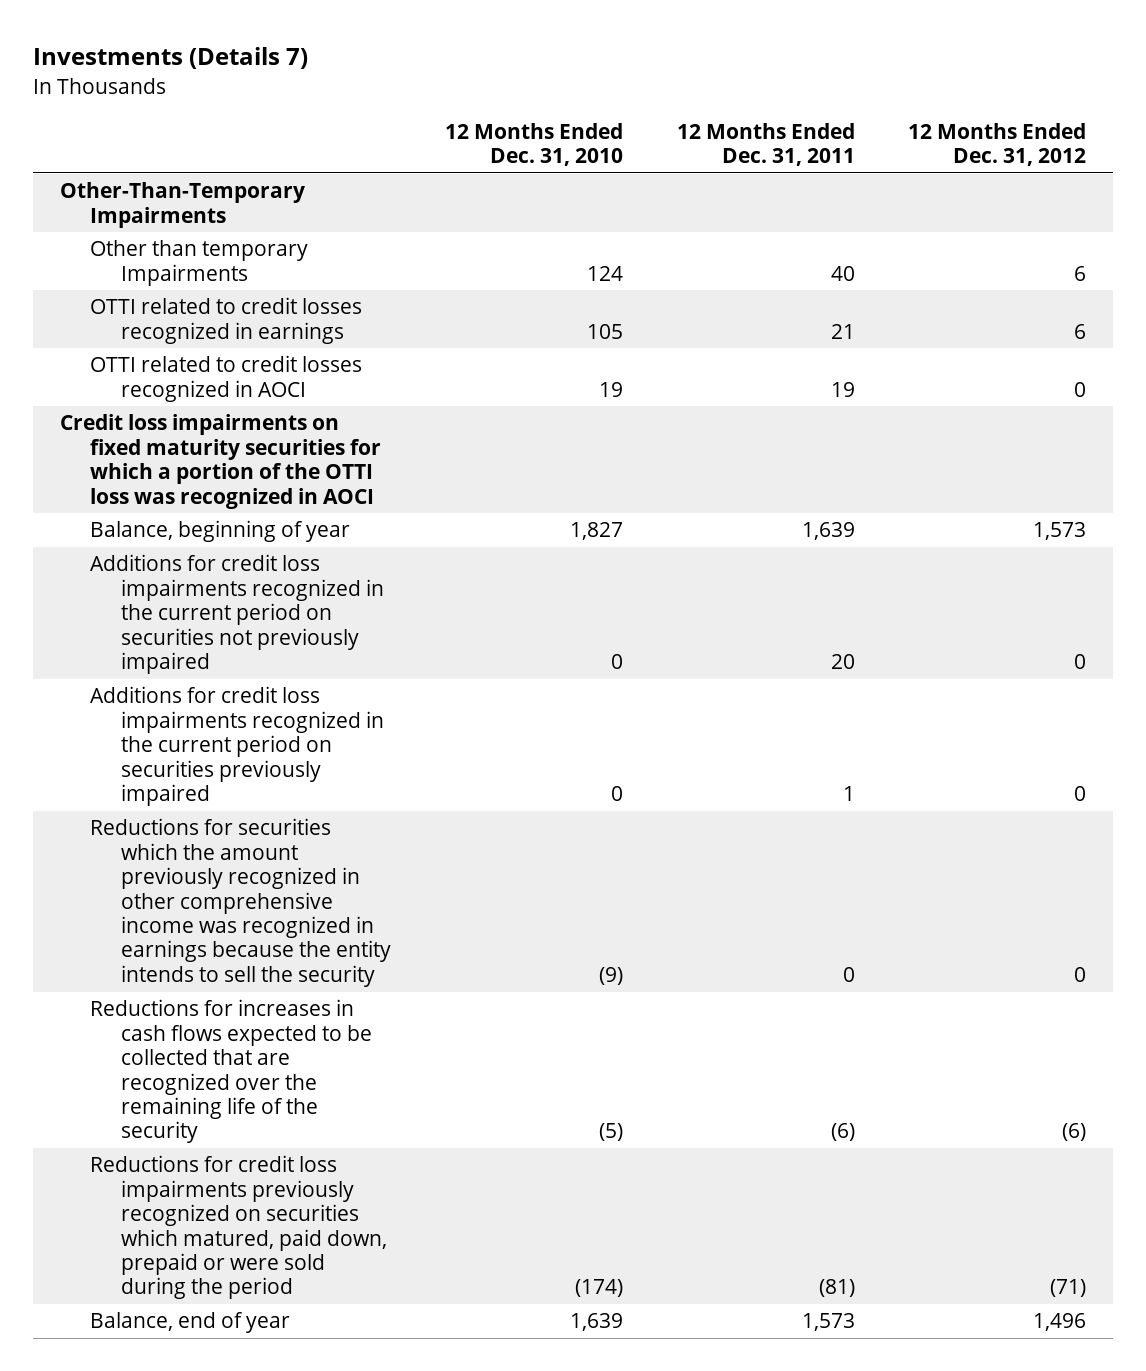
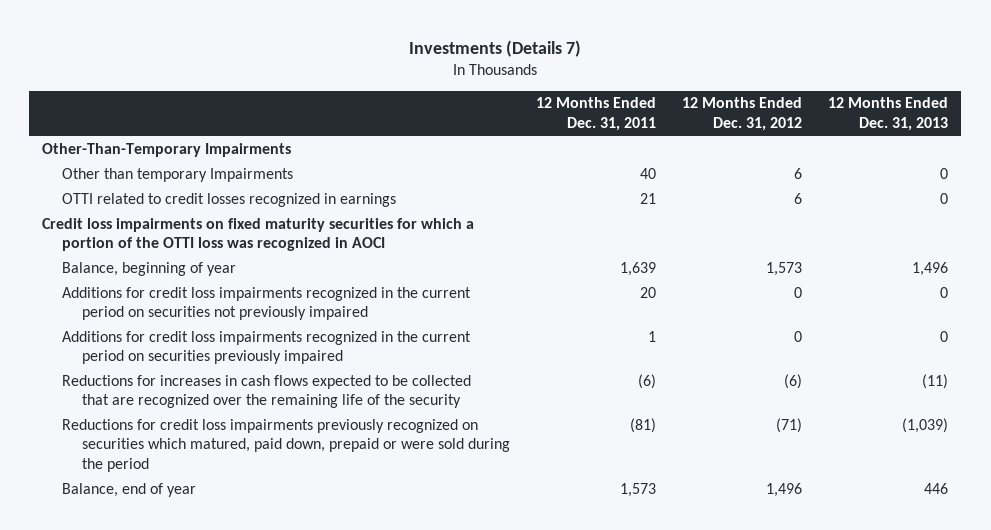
- | 12 Months Ended Dec. 31, 2010 | 12 Months Ended Dec. 31, 2011 | 12 Months Ended Dec. 31, 2012
+ | 12 Months Ended Dec. 31, 2011 | 12 Months Ended Dec. 31, 2012 | 12 Months Ended Dec. 31, 2013
- OTTI related to credit losses recognized in AOCI | 19 | 19 | 0
- Reductions for securities which the amount previously recognized in other comprehensive income was recognized in earnings because the entity intends to sell the security | (9) | 0 | 0

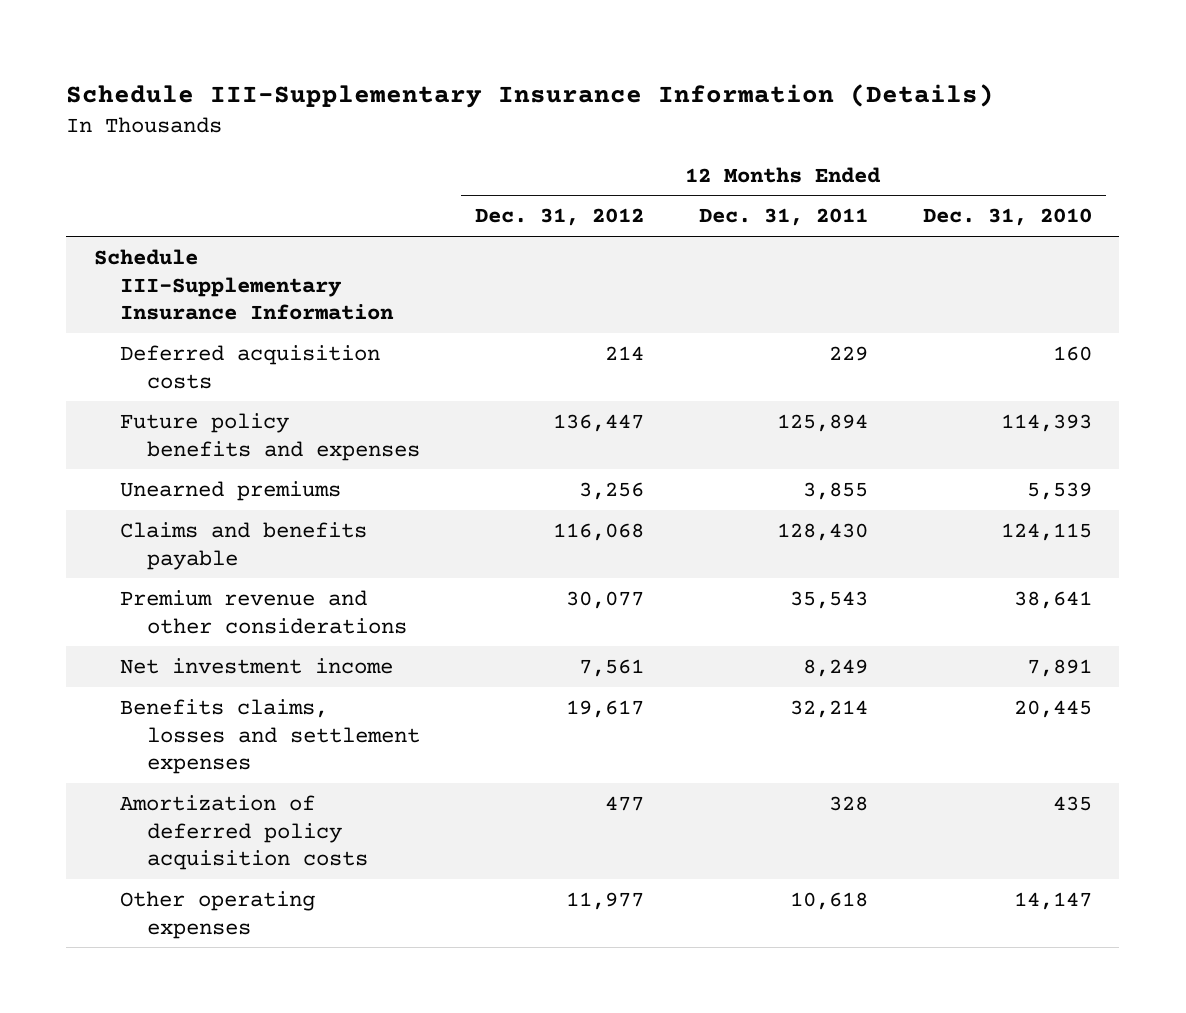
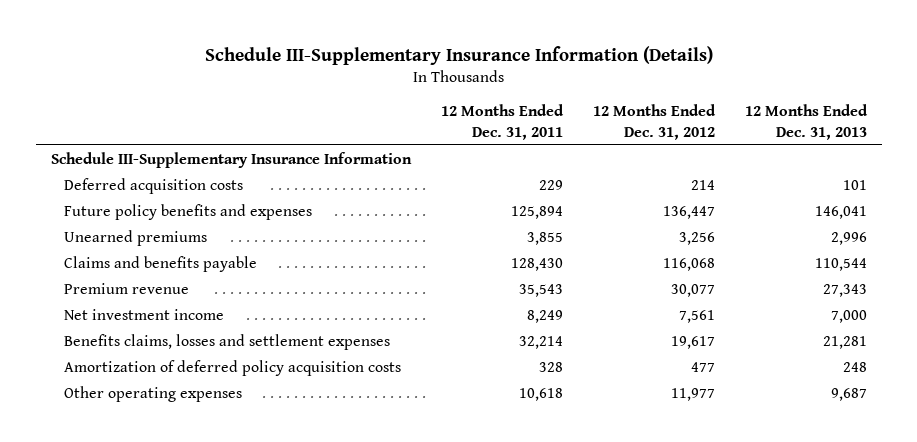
- | 12 Months Ended Dec. 31, 2012 | 12 Months Ended Dec. 31, 2011 | 12 Months Ended Dec. 31, 2010
+ | 12 Months Ended Dec. 31, 2011 | 12 Months Ended Dec. 31, 2012 | 12 Months Ended Dec. 31, 2013
- Premium revenue and other considerations | 30,077 | 35,543 | 38,641
+ Premium revenue | 35,543 | 30,077 | 27,343

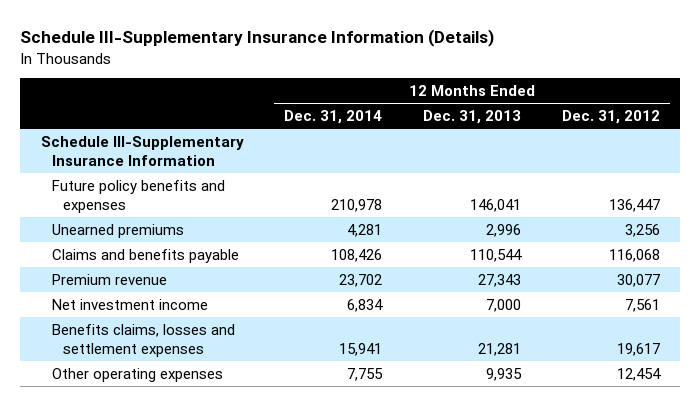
- | 12 Months Ended Dec. 31, 2011 | 12 Months Ended Dec. 31, 2012 | 12 Months Ended Dec. 31, 2013
+ | 12 Months Ended Dec. 31, 2014 | 12 Months Ended Dec. 31, 2013 | 12 Months Ended Dec. 31, 2012
- Deferred acquisition costs | 229 | 214 | 101
- Amortization of deferred policy acquisition costs | 328 | 477 | 248
- Other operating expenses | 10,618 | 11,977 | 9,687
+ Other operating expenses | 7,755 | 9,935 | 12,454

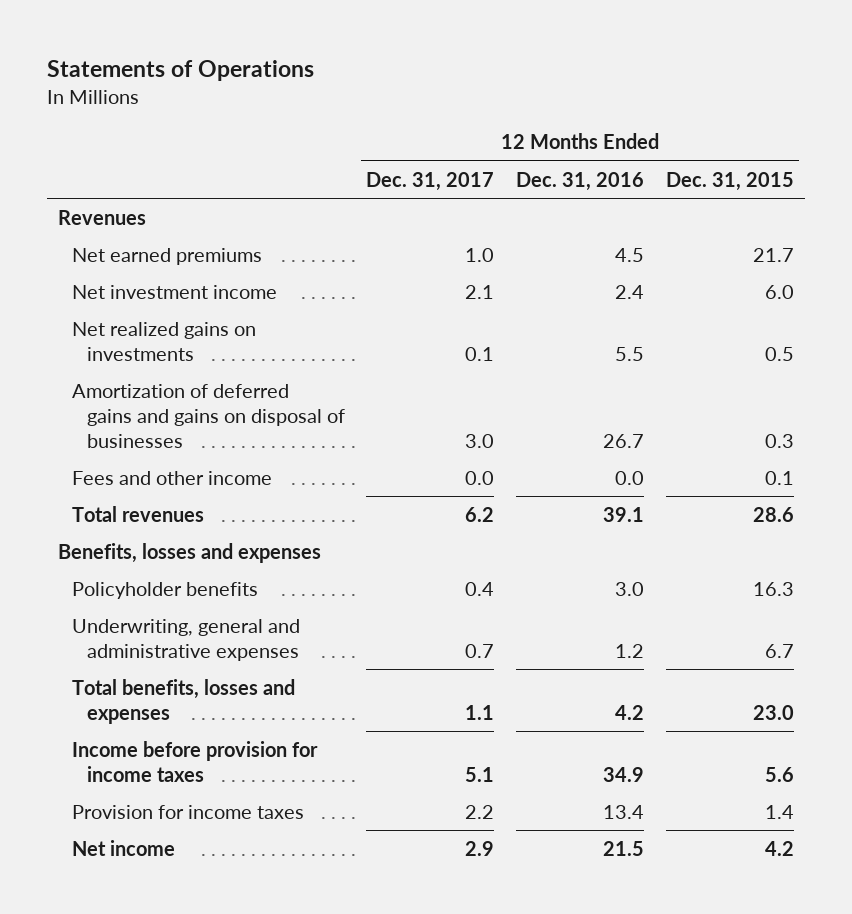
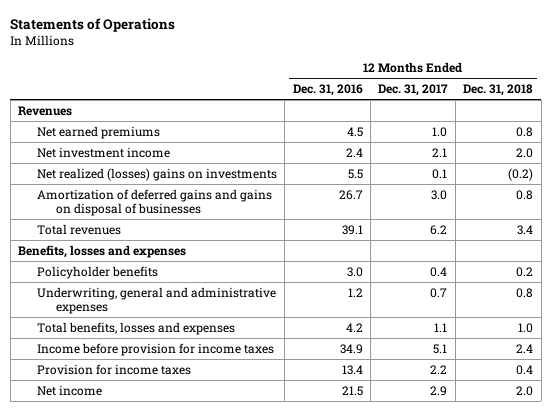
- | 12 Months Ended Dec. 31, 2017 | 12 Months Ended Dec. 31, 2016 | 12 Months Ended Dec. 31, 2015
+ | 12 Months Ended Dec. 31, 2016 | 12 Months Ended Dec. 31, 2017 | 12 Months Ended Dec. 31, 2018
- Net realized gains on investments | 0.1 | 5.5 | 0.5
+ Net realized (losses) gains on investments | 5.5 | 0.1 | (0.2)
- Fees and other income | 0.0 | 0.0 | 0.1

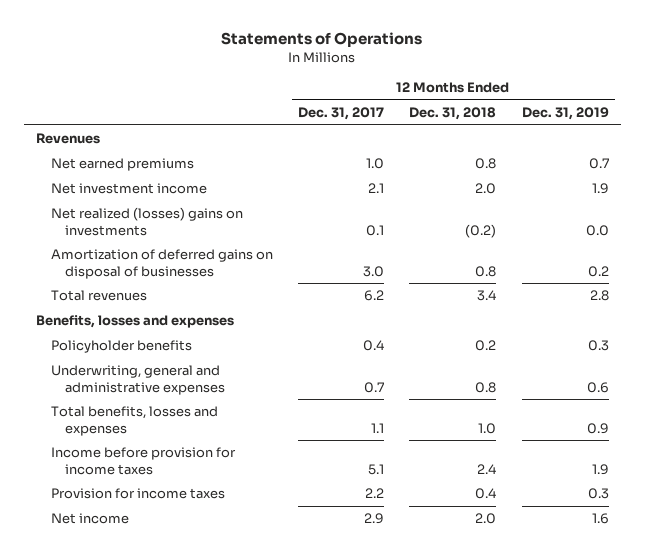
- | 12 Months Ended Dec. 31, 2016 | 12 Months Ended Dec. 31, 2017 | 12 Months Ended Dec. 31, 2018
+ | 12 Months Ended Dec. 31, 2017 | 12 Months Ended Dec. 31, 2018 | 12 Months Ended Dec. 31, 2019
- Amortization of deferred gains and gains on disposal of businesses | 26.7 | 3.0 | 0.8
+ Amortization of deferred gains on disposal of businesses | 3.0 | 0.8 | 0.2

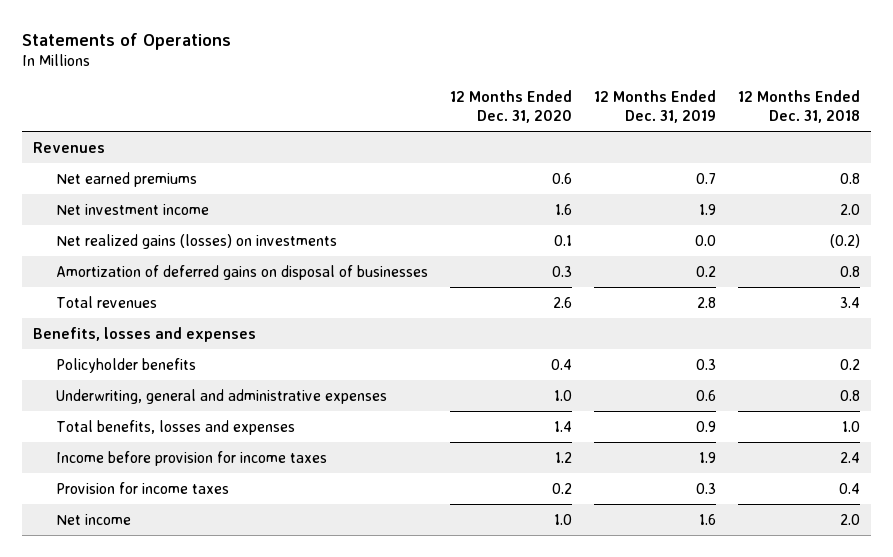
- | 12 Months Ended Dec. 31, 2017 | 12 Months Ended Dec. 31, 2018 | 12 Months Ended Dec. 31, 2019
+ | 12 Months Ended Dec. 31, 2020 | 12 Months Ended Dec. 31, 2019 | 12 Months Ended Dec. 31, 2018
- Net realized (losses) gains on investments | 0.1 | (0.2) | 0.0
+ Net realized gains (losses) on investments | 0.1 | 0.0 | (0.2)

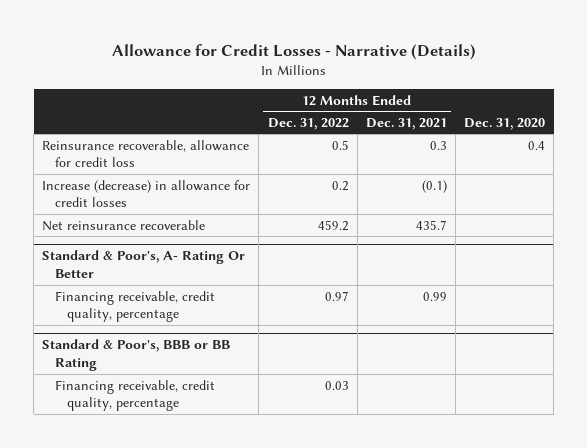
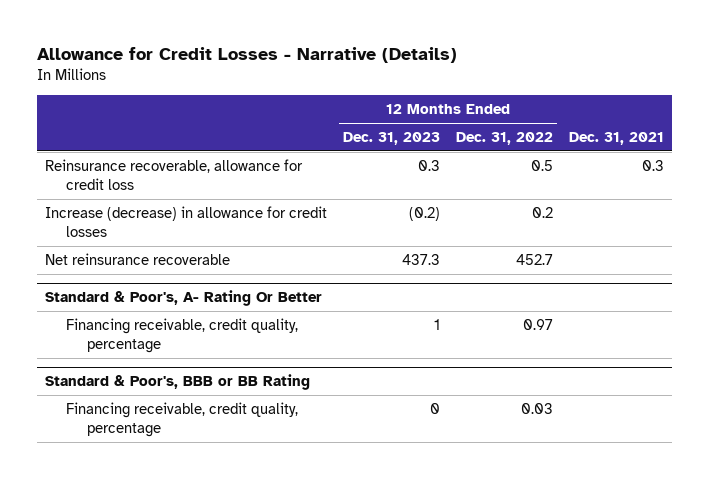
- | 12 Months Ended Dec. 31, 2022 | 12 Months Ended Dec. 31, 2021 | Dec. 31, 2020
+ | 12 Months Ended Dec. 31, 2023 | 12 Months Ended Dec. 31, 2022 | Dec. 31, 2021
- Net reinsurance recoverable | 459.2 | 435.7 |
+ Net reinsurance recoverable | 437.3 | 452.7 |

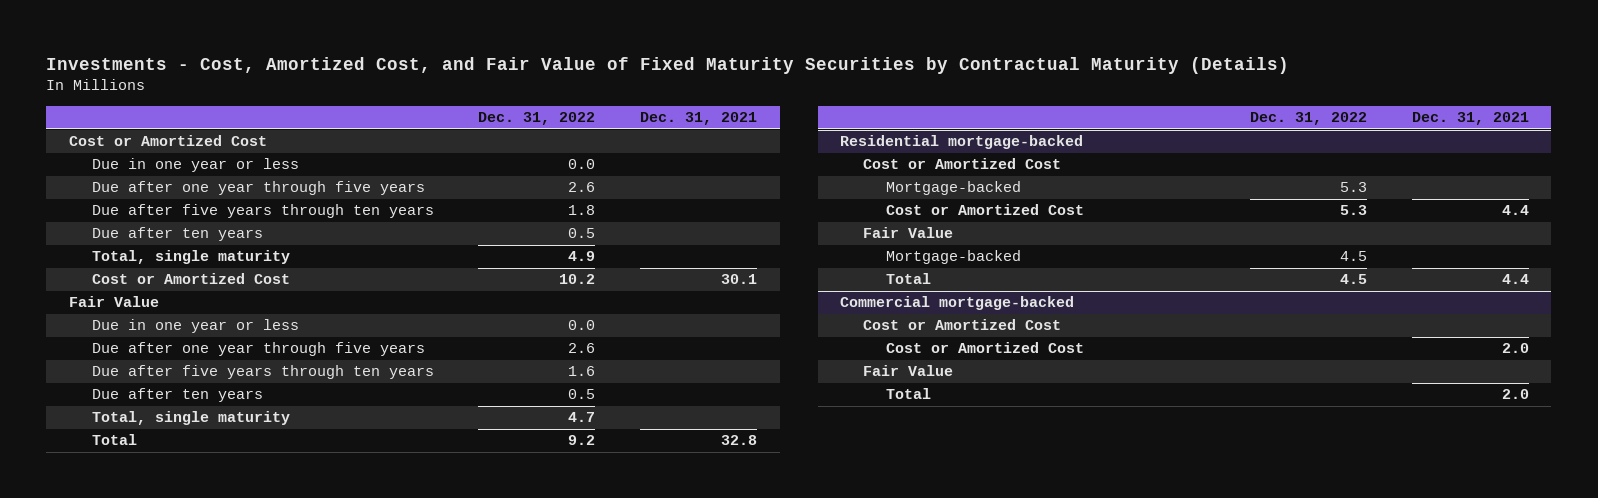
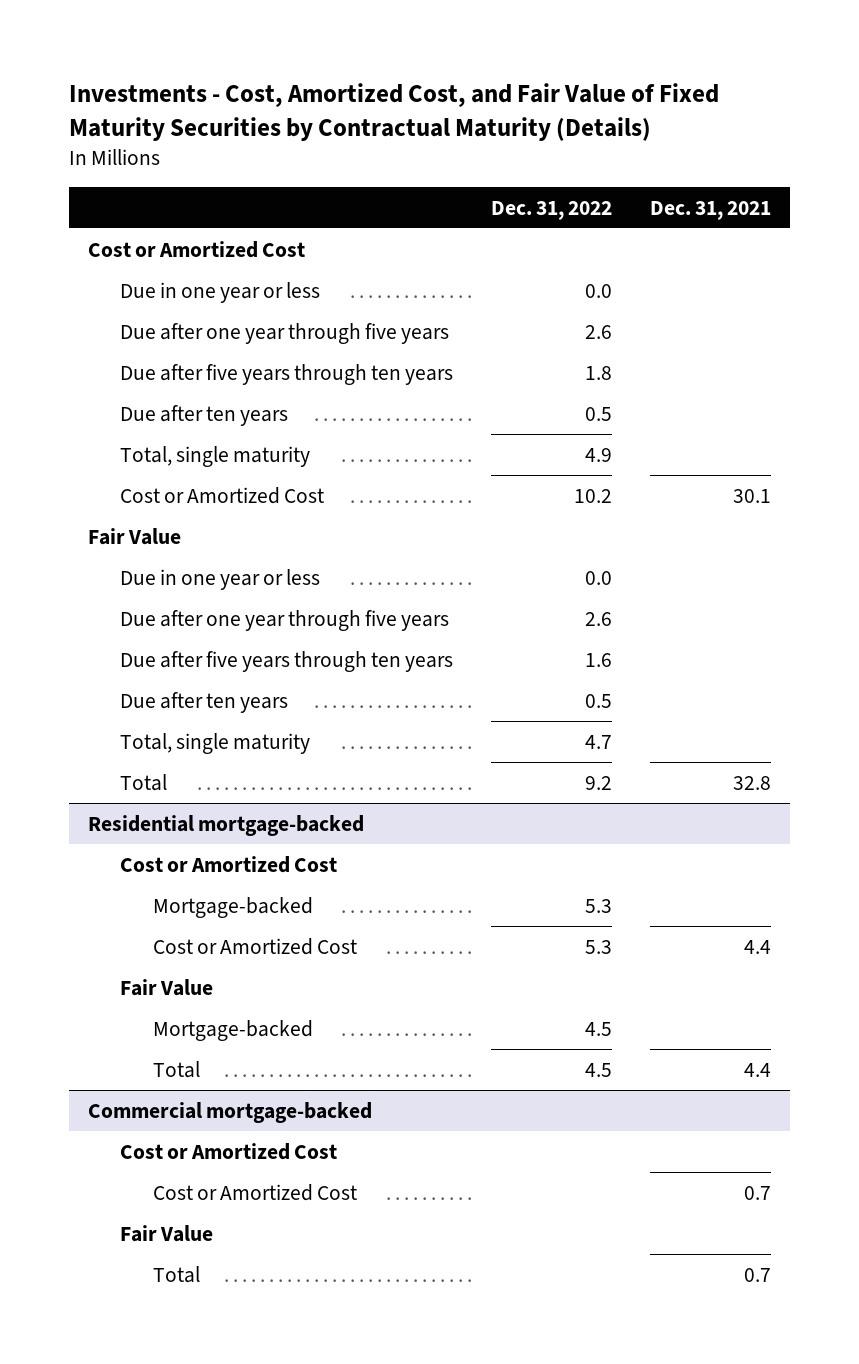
@ Commercial mortgage-backed
- Cost or Amortized Cost | | 2.0
+ Cost or Amortized Cost | | 0.7
- Total | | 2.0
+ Total | | 0.7

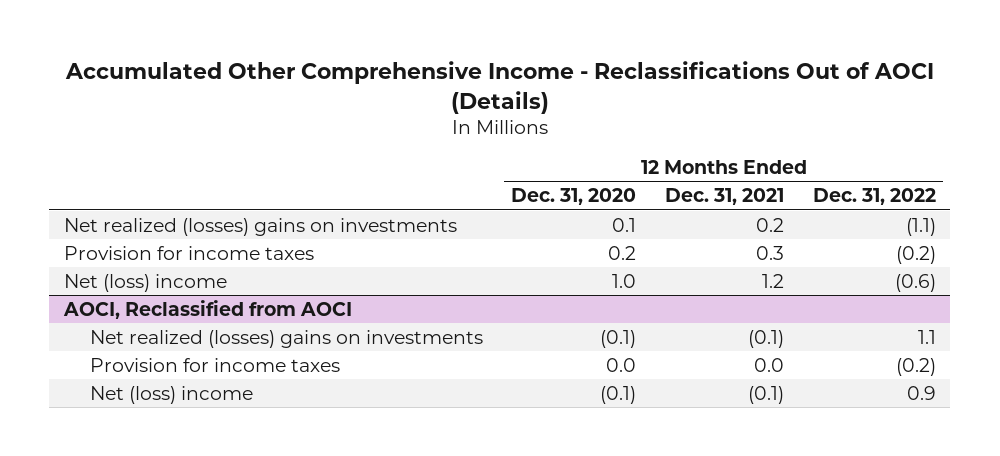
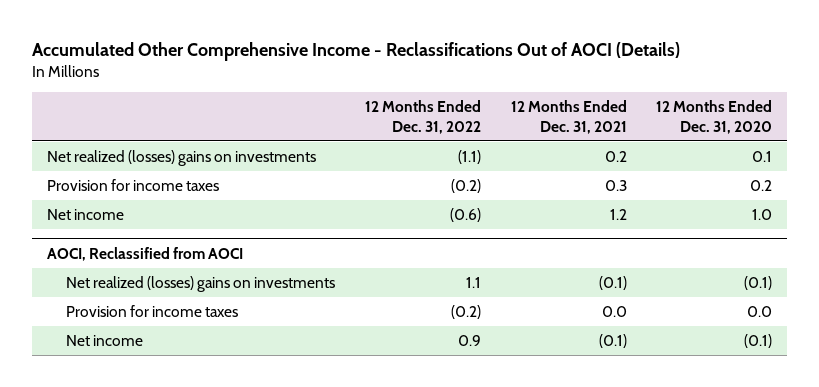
- | 12 Months Ended Dec. 31, 2020 | 12 Months Ended Dec. 31, 2021 | 12 Months Ended Dec. 31, 2022
+ | 12 Months Ended Dec. 31, 2022 | 12 Months Ended Dec. 31, 2021 | 12 Months Ended Dec. 31, 2020
- Net (loss) income | 1.0 | 1.2 | (0.6)
+ Net income | (0.6) | 1.2 | 1.0
@ AOCI, Reclassified from AOCI
- Net (loss) income | (0.1) | (0.1) | 0.9
+ Net income | 0.9 | (0.1) | (0.1)

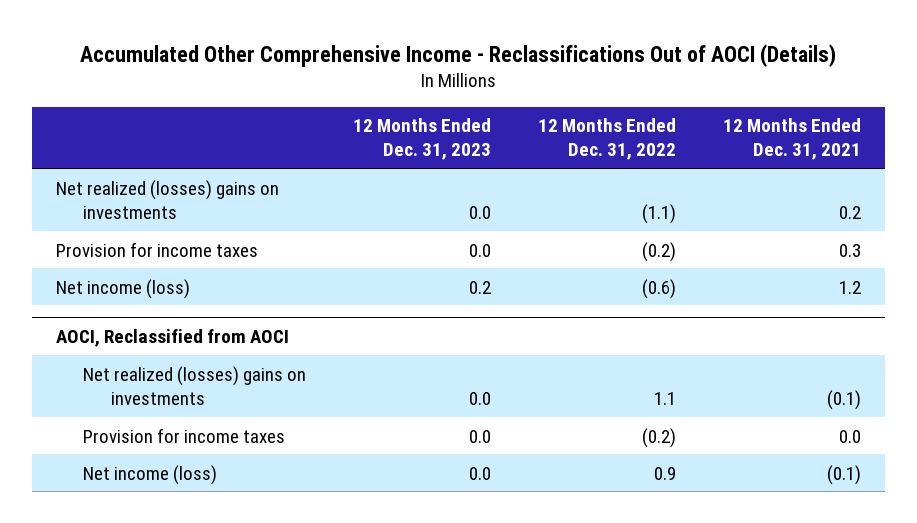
- | 12 Months Ended Dec. 31, 2022 | 12 Months Ended Dec. 31, 2021 | 12 Months Ended Dec. 31, 2020
+ | 12 Months Ended Dec. 31, 2023 | 12 Months Ended Dec. 31, 2022 | 12 Months Ended Dec. 31, 2021
- Net income | (0.6) | 1.2 | 1.0
+ Net income (loss) | 0.2 | (0.6) | 1.2
@ AOCI, Reclassified from AOCI
- Net income | 0.9 | (0.1) | (0.1)
+ Net income (loss) | 0.0 | 0.9 | (0.1)

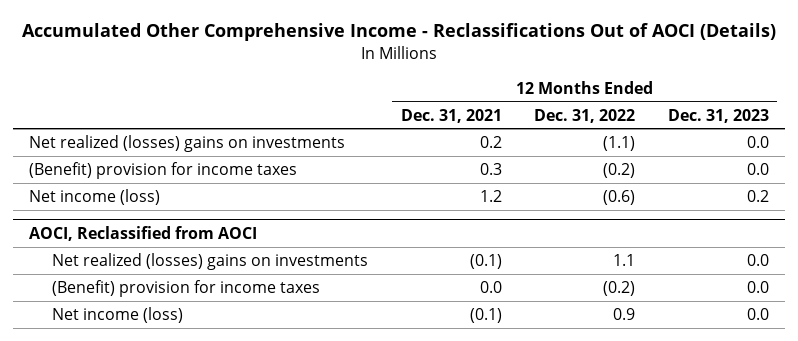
- | 12 Months Ended Dec. 31, 2023 | 12 Months Ended Dec. 31, 2022 | 12 Months Ended Dec. 31, 2021
+ | 12 Months Ended Dec. 31, 2021 | 12 Months Ended Dec. 31, 2022 | 12 Months Ended Dec. 31, 2023
- Provision for income taxes | 0.0 | (0.2) | 0.3
+ (Benefit) provision for income taxes | 0.3 | (0.2) | 0.0
@ AOCI, Reclassified from AOCI
- Provision for income taxes | 0.0 | (0.2) | 0.0
+ (Benefit) provision for income taxes | 0.0 | (0.2) | 0.0

